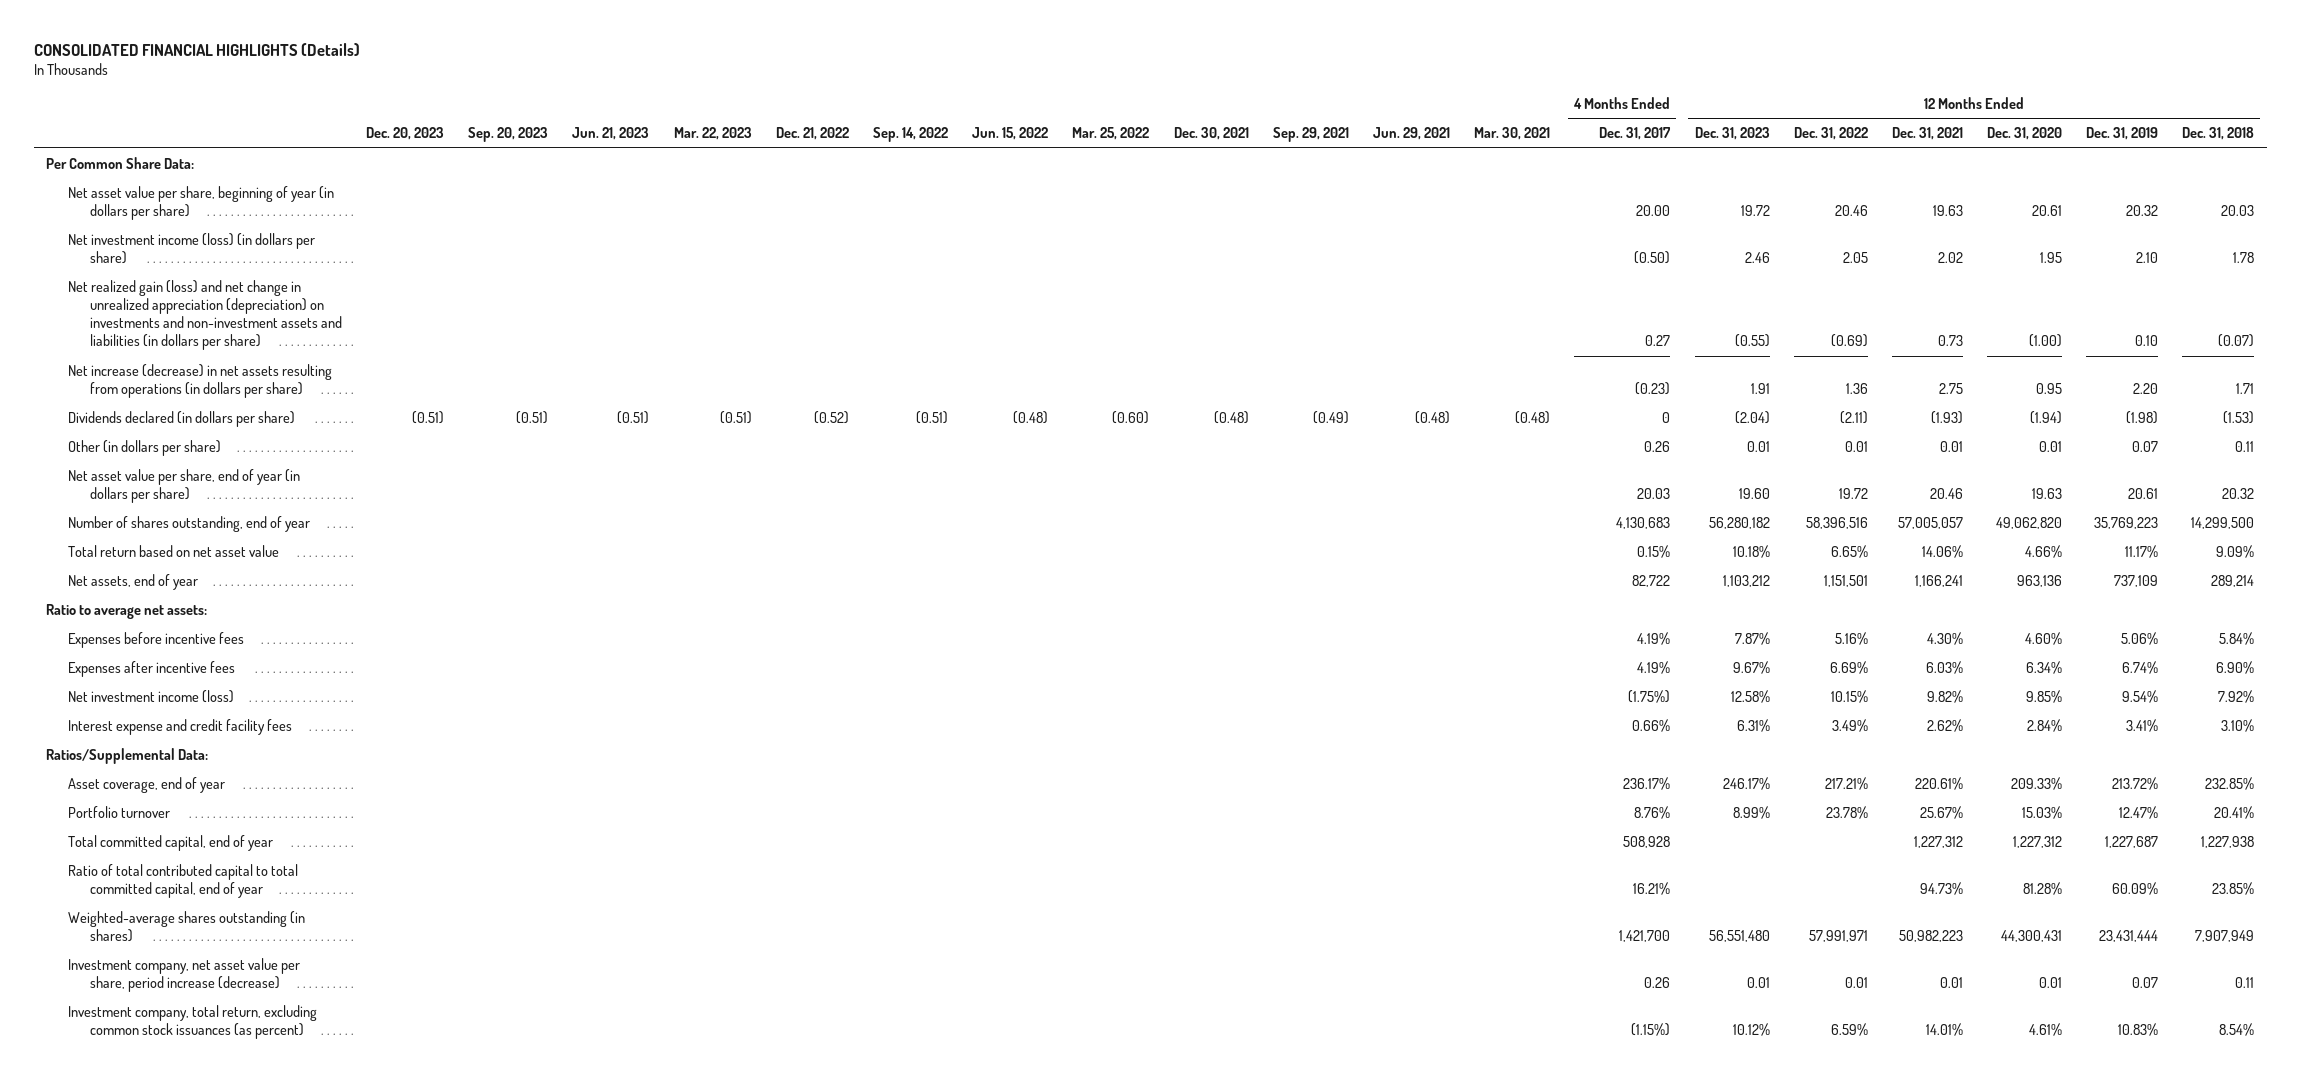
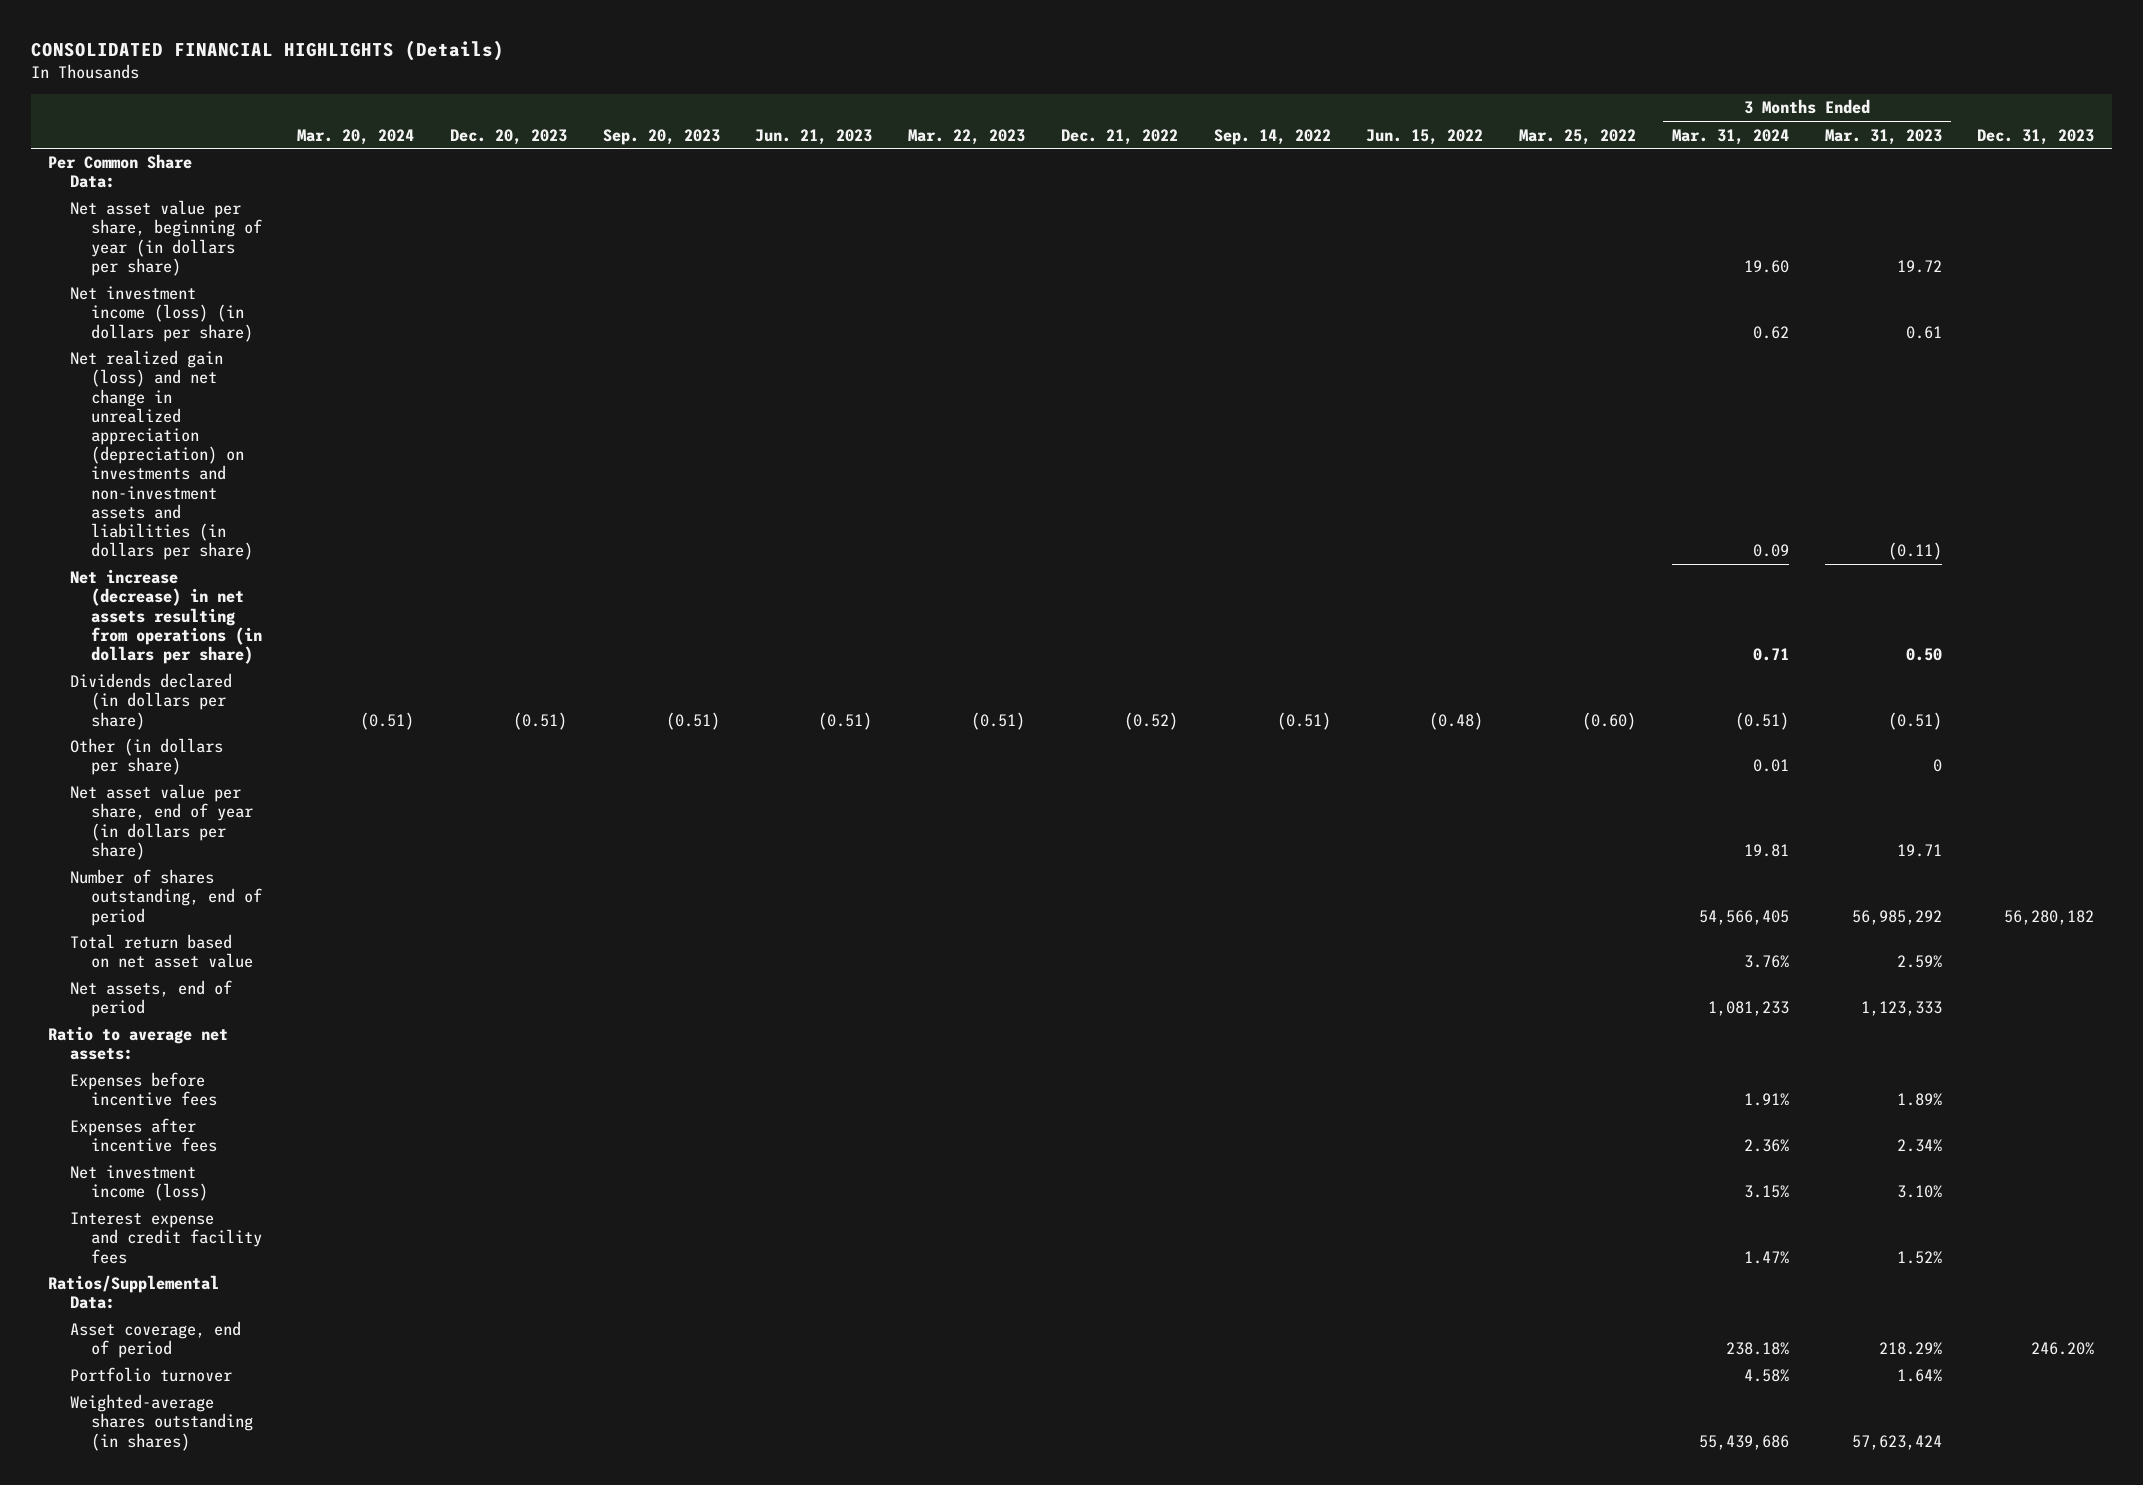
- | Dec. 20, 2023 | Sep. 20, 2023 | Jun. 21, 2023 | Mar. 22, 2023 | Dec. 21, 2022 | Sep. 14, 2022 | Jun. 15, 2022 | Mar. 25, 2022 | Dec. 30, 2021 | Sep. 29, 2021 | Jun. 29, 2021 | Mar. 30, 2021 | 4 Months Ended Dec. 31, 2017 | 12 Months Ended Dec. 31, 2023 | 12 Months Ended Dec. 31, 2022 | 12 Months Ended Dec. 31, 2021 | 12 Months Ended Dec. 31, 2020 | 12 Months Ended Dec. 31, 2019 | 12 Months Ended Dec. 31, 2018
+ | Mar. 20, 2024 | Dec. 20, 2023 | Sep. 20, 2023 | Jun. 21, 2023 | Mar. 22, 2023 | Dec. 21, 2022 | Sep. 14, 2022 | Jun. 15, 2022 | Mar. 25, 2022 | 3 Months Ended Mar. 31, 2024 | 3 Months Ended Mar. 31, 2023 | Dec. 31, 2023
- Number of shares outstanding, end of year | | | | | | | | | | | | | 4,130,683 | 56,280,182 | 58,396,516 | 57,005,057 | 49,062,820 | 35,769,223 | 14,299,500
+ Number of shares outstanding, end of period | | | | | | | | | | 54,566,405 | 56,985,292 | 56,280,182
- Net assets, end of year | | | | | | | | | | | | | 82,722 | 1,103,212 | 1,151,501 | 1,166,241 | 963,136 | 737,109 | 289,214
+ Net assets, end of period | | | | | | | | | | 1,081,233 | 1,123,333 |
- Asset coverage, end of year | | | | | | | | | | | | | 236.17% | 246.17% | 217.21% | 220.61% | 209.33% | 213.72% | 232.85%
+ Asset coverage, end of period | | | | | | | | | | 238.18% | 218.29% | 246.20%
- Total committed capital, end of year | | | | | | | | | | | | | 508,928 | | | 1,227,312 | 1,227,312 | 1,227,687 | 1,227,938
- Ratio of total contributed capital to total committed capital, end of year | | | | | | | | | | | | | 16.21% | | | 94.73% | 81.28% | 60.09% | 23.85%
- Investment company, net asset value per share, period increase (decrease) | | | | | | | | | | | | | 0.26 | 0.01 | 0.01 | 0.01 | 0.01 | 0.07 | 0.11
- Investment company, total return, excluding common stock issuances (as percent) | | | | | | | | | | | | | (1.15%) | 10.12% | 6.59% | 14.01% | 4.61% | 10.83% | 8.54%

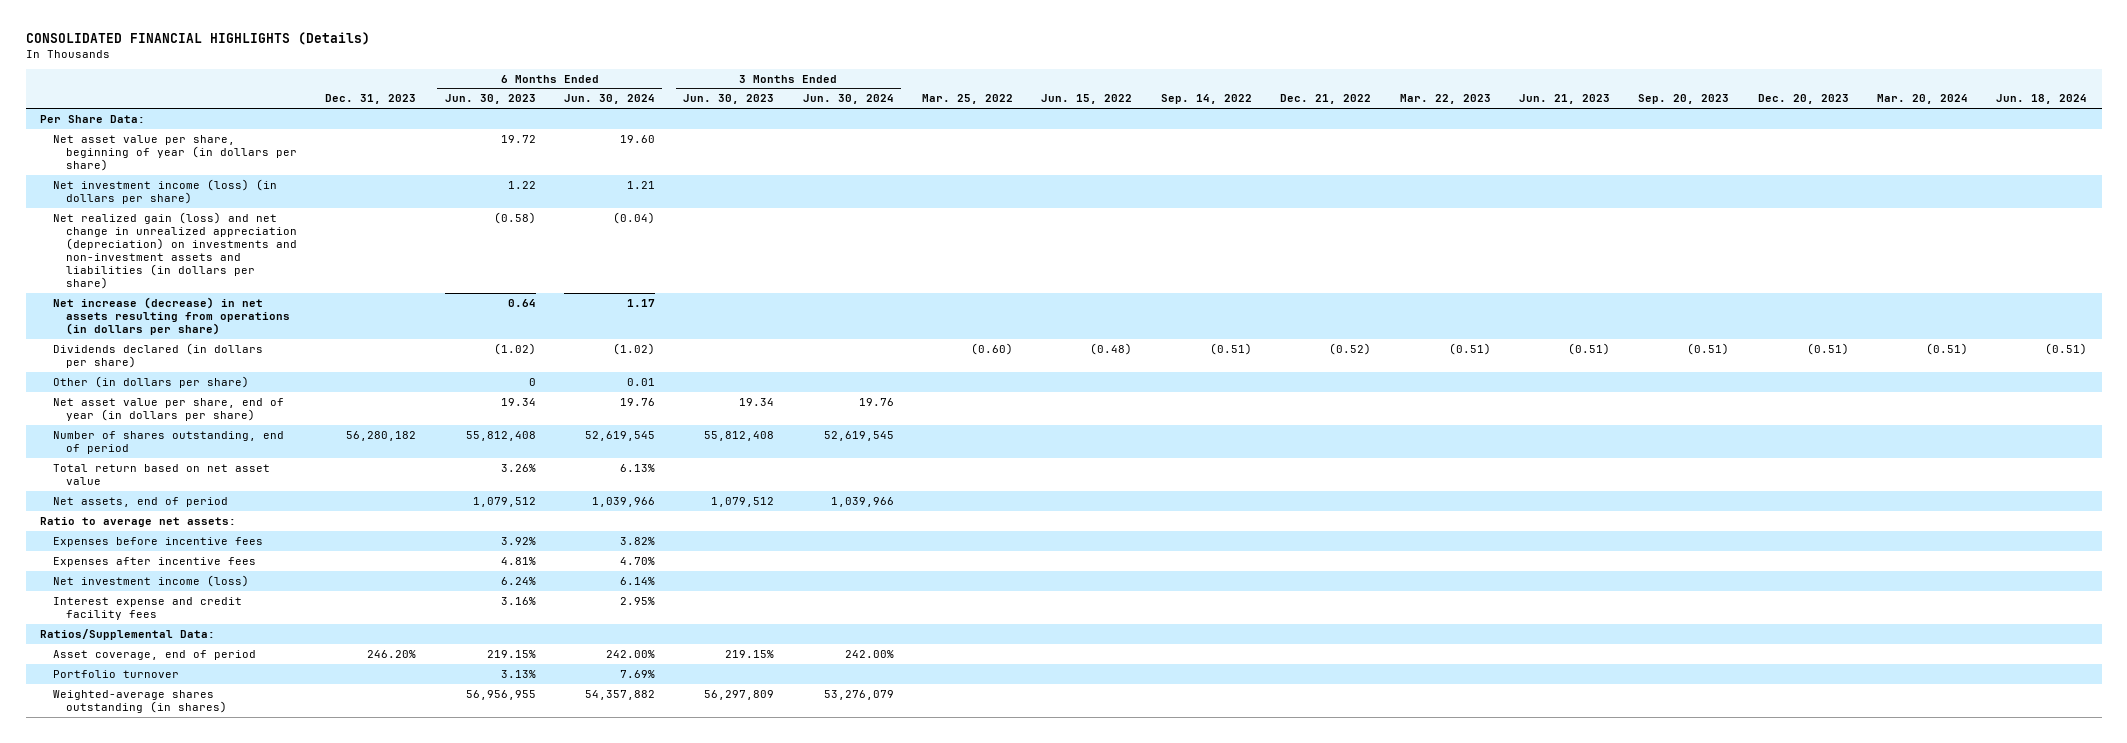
- | Mar. 20, 2024 | Dec. 20, 2023 | Sep. 20, 2023 | Jun. 21, 2023 | Mar. 22, 2023 | Dec. 21, 2022 | Sep. 14, 2022 | Jun. 15, 2022 | Mar. 25, 2022 | 3 Months Ended Mar. 31, 2024 | 3 Months Ended Mar. 31, 2023 | Dec. 31, 2023
+ | Dec. 31, 2023 | 6 Months Ended Jun. 30, 2023 | 6 Months Ended Jun. 30, 2024 | 3 Months Ended Jun. 30, 2023 | 3 Months Ended Jun. 30, 2024 | Mar. 25, 2022 | Jun. 15, 2022 | Sep. 14, 2022 | Dec. 21, 2022 | Mar. 22, 2023 | Jun. 21, 2023 | Sep. 20, 2023 | Dec. 20, 2023 | Mar. 20, 2024 | Jun. 18, 2024
- Per Common Share Data:
+ Per Share Data:

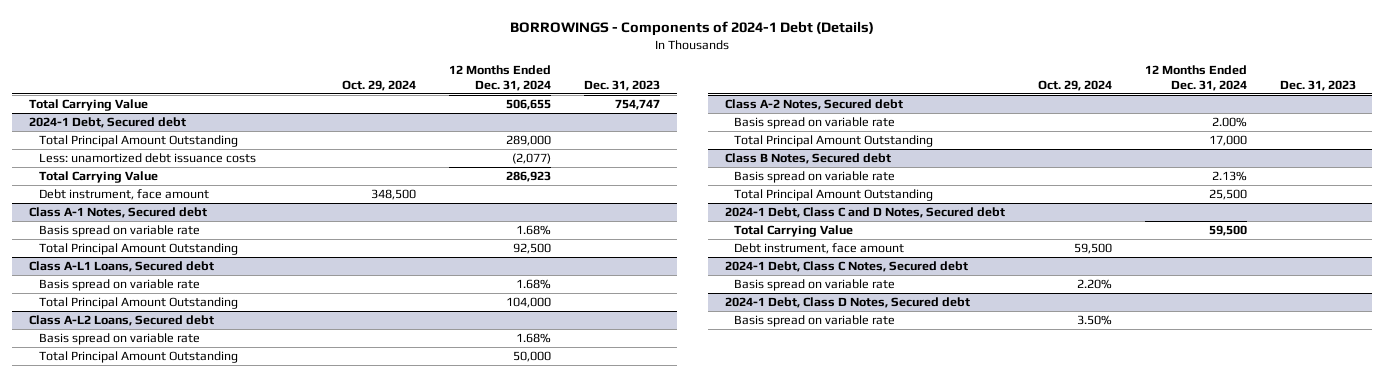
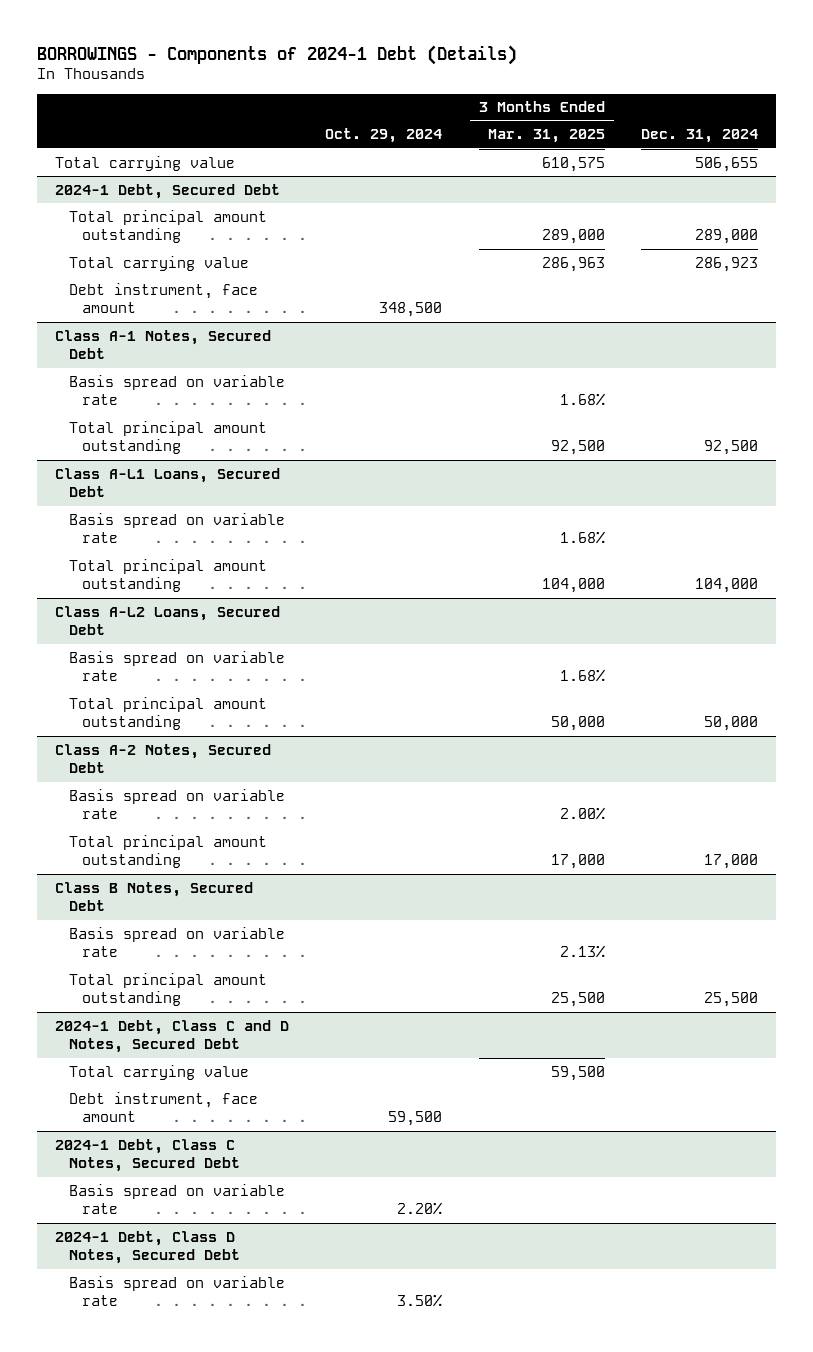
- | Oct. 29, 2024 | 12 Months Ended Dec. 31, 2024 | Dec. 31, 2023
+ | Oct. 29, 2024 | 3 Months Ended Mar. 31, 2025 | Dec. 31, 2024
- Total Carrying Value | | 506,655 | 754,747
- 2024-1 Debt, Secured debt
- Total Principal Amount Outstanding | | 289,000 |
- Less: unamortized debt issuance costs | | (2,077) |
- Total Carrying Value | | 286,923 |
+ Total carrying value | | 610,575 | 506,655
+ 2024-1 Debt, Secured Debt
+ Total principal amount outstanding | | 289,000 | 289,000
+ Total carrying value | | 286,963 | 286,923
- Class A-1 Notes, Secured debt
+ Class A-1 Notes, Secured Debt
- Total Principal Amount Outstanding | | 92,500 |
- Class A-L1 Loans, Secured debt
+ Total principal amount outstanding | | 92,500 | 92,500
+ Class A-L1 Loans, Secured Debt
- Total Principal Amount Outstanding | | 104,000 |
- Class A-L2 Loans, Secured debt
+ Total principal amount outstanding | | 104,000 | 104,000
+ Class A-L2 Loans, Secured Debt
- Total Principal Amount Outstanding | | 50,000 |
- Class A-2 Notes, Secured debt
+ Total principal amount outstanding | | 50,000 | 50,000
+ Class A-2 Notes, Secured Debt
- Total Principal Amount Outstanding | | 17,000 |
- Class B Notes, Secured debt
+ Total principal amount outstanding | | 17,000 | 17,000
+ Class B Notes, Secured Debt
- Total Principal Amount Outstanding | | 25,500 |
- 2024-1 Debt, Class C and D Notes, Secured debt
- Total Carrying Value | | 59,500 |
+ Total principal amount outstanding | | 25,500 | 25,500
+ 2024-1 Debt, Class C and D Notes, Secured Debt
+ Total carrying value | | 59,500 |
- 2024-1 Debt, Class C Notes, Secured debt
+ 2024-1 Debt, Class C Notes, Secured Debt
- 2024-1 Debt, Class D Notes, Secured debt
+ 2024-1 Debt, Class D Notes, Secured Debt

